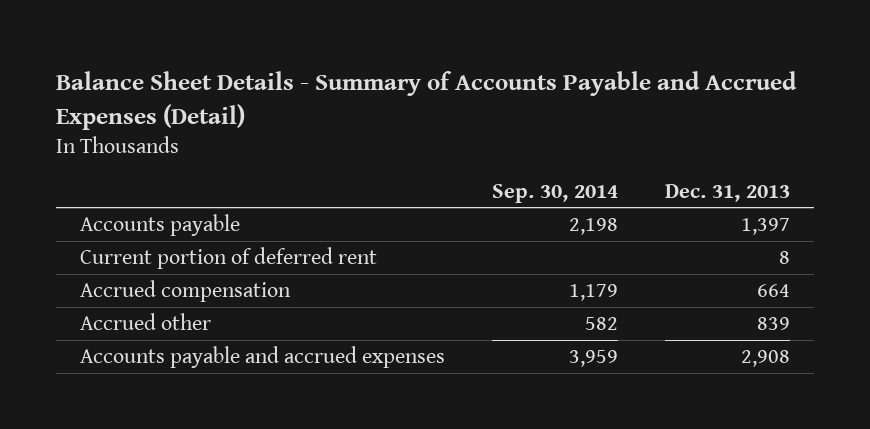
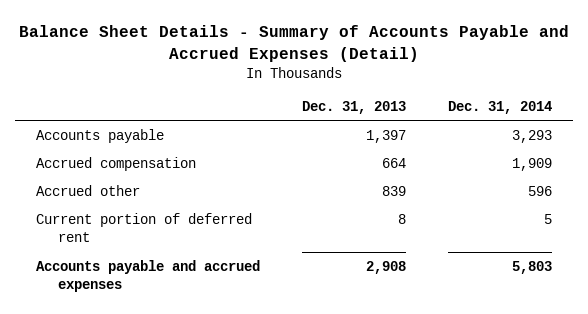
- | Sep. 30, 2014 | Dec. 31, 2013
+ | Dec. 31, 2013 | Dec. 31, 2014
moved down: Current portion of deferred rent | 8 | 5

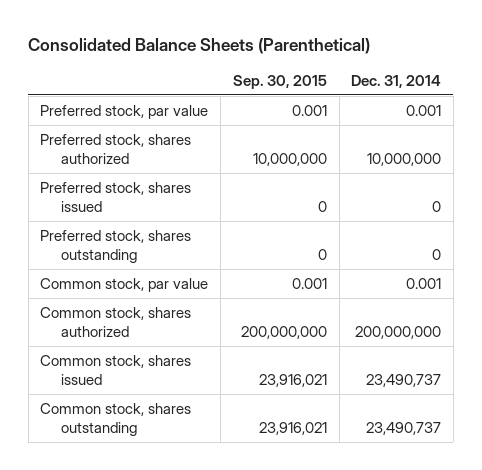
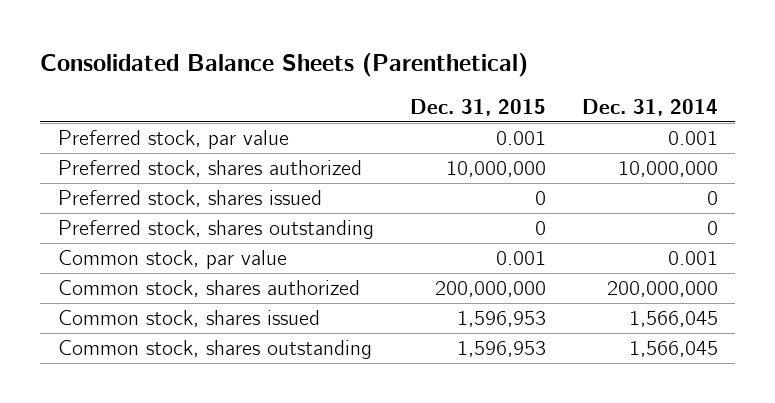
- | Sep. 30, 2015 | Dec. 31, 2014
+ | Dec. 31, 2015 | Dec. 31, 2014
- Common stock, shares issued | 23,916,021 | 23,490,737
- Common stock, shares outstanding | 23,916,021 | 23,490,737
+ Common stock, shares issued | 1,596,953 | 1,566,045
+ Common stock, shares outstanding | 1,596,953 | 1,566,045

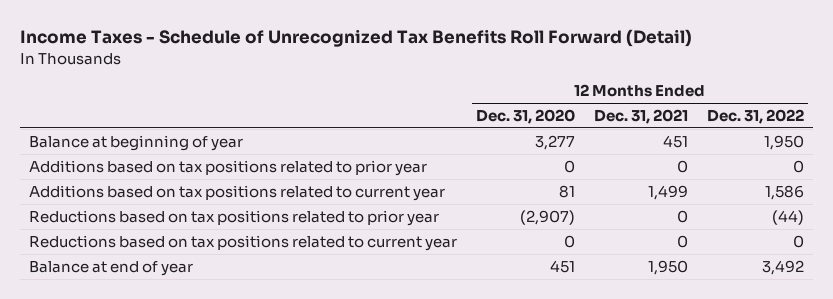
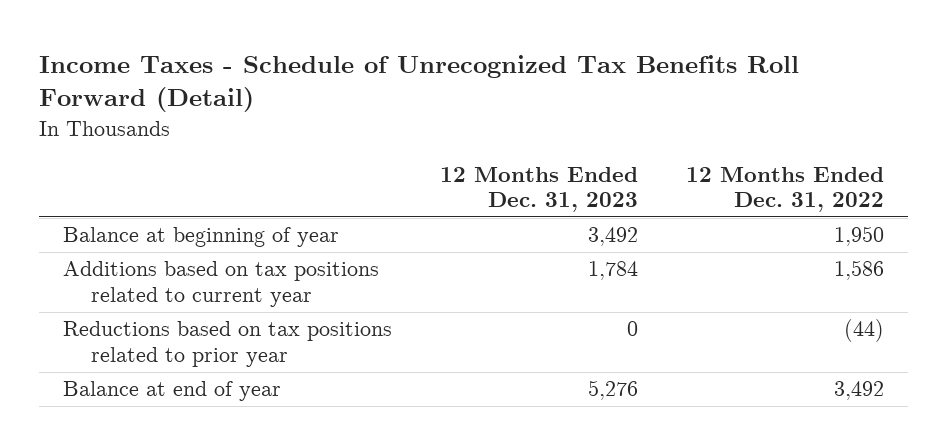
- | 12 Months Ended Dec. 31, 2020 | 12 Months Ended Dec. 31, 2021 | 12 Months Ended Dec. 31, 2022
+ | 12 Months Ended Dec. 31, 2023 | 12 Months Ended Dec. 31, 2022
- Additions based on tax positions related to prior year | 0 | 0 | 0
- Reductions based on tax positions related to current year | 0 | 0 | 0

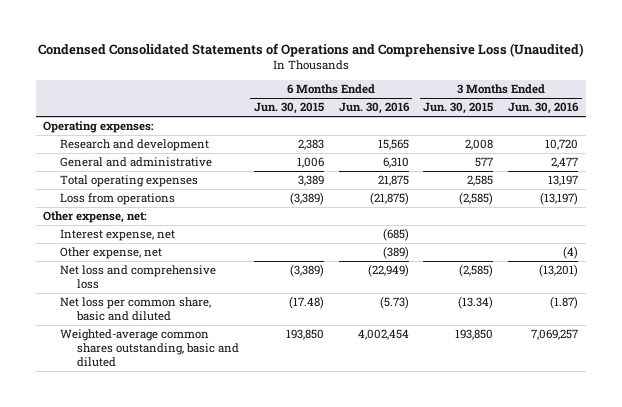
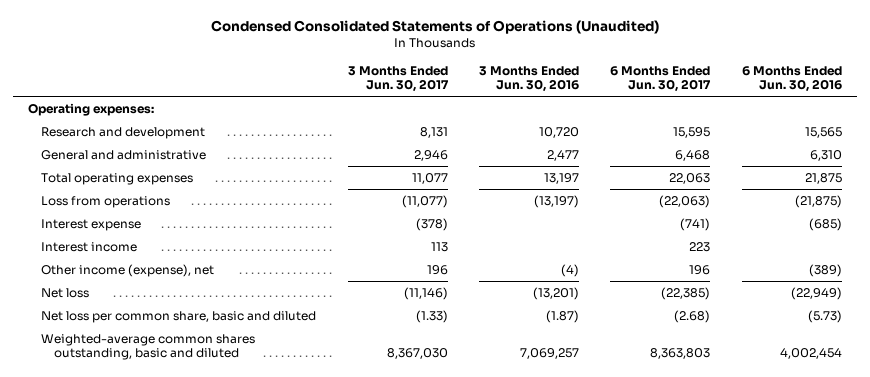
- Condensed Consolidated Statements of Operations and Comprehensive Loss (Unaudited)
+ Condensed Consolidated Statements of Operations (Unaudited)
- | 6 Months Ended Jun. 30, 2015 | 6 Months Ended Jun. 30, 2016 | 3 Months Ended Jun. 30, 2015 | 3 Months Ended Jun. 30, 2016
+ | 3 Months Ended Jun. 30, 2017 | 3 Months Ended Jun. 30, 2016 | 6 Months Ended Jun. 30, 2017 | 6 Months Ended Jun. 30, 2016
- Other expense, net:
- Interest expense, net | | (685) | |
- Other expense, net | | (389) | | (4)
- Net loss and comprehensive loss | (3,389) | (22,949) | (2,585) | (13,201)
+ Interest expense | (378) | | (741) | (685)
+ Interest income | 113 | | 223 |
+ Other income (expense), net | 196 | (4) | 196 | (389)
+ Net loss | (11,146) | (13,201) | (22,385) | (22,949)

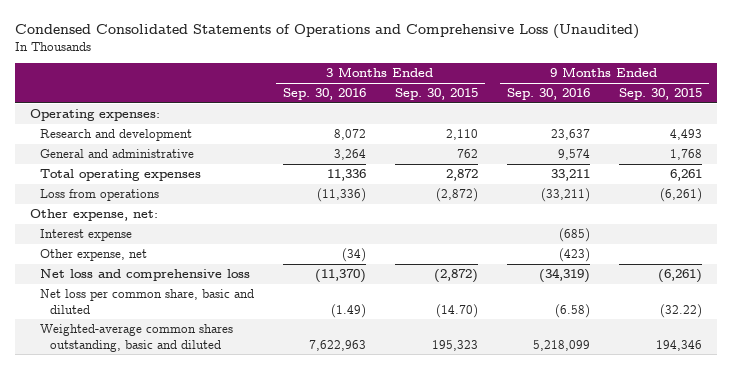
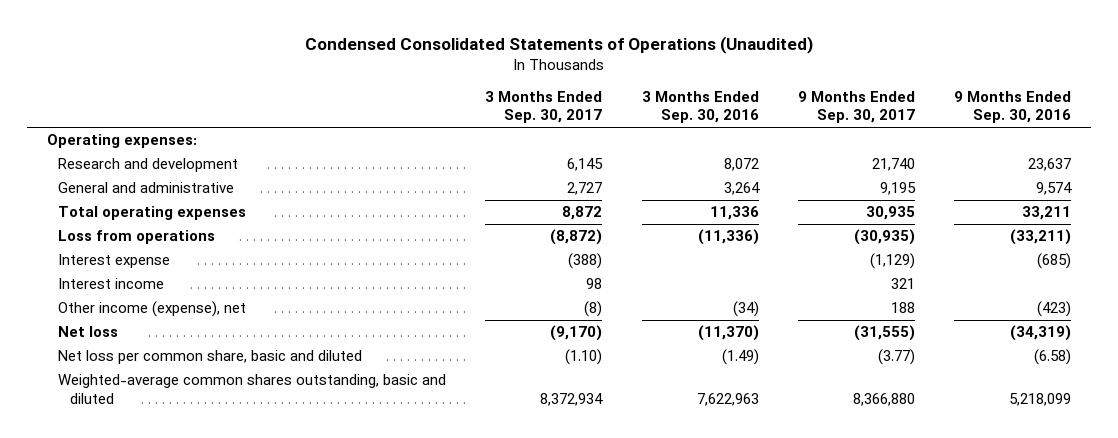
- Condensed Consolidated Statements of Operations and Comprehensive Loss (Unaudited)
+ Condensed Consolidated Statements of Operations (Unaudited)
- | 3 Months Ended Sep. 30, 2016 | 3 Months Ended Sep. 30, 2015 | 9 Months Ended Sep. 30, 2016 | 9 Months Ended Sep. 30, 2015
+ | 3 Months Ended Sep. 30, 2017 | 3 Months Ended Sep. 30, 2016 | 9 Months Ended Sep. 30, 2017 | 9 Months Ended Sep. 30, 2016
- Other expense, net:
- Other expense, net | (34) | | (423) |
- Net loss and comprehensive loss | (11,370) | (2,872) | (34,319) | (6,261)
+ Interest income | 98 | | 321 |
+ Other income (expense), net | (8) | (34) | 188 | (423)
+ Net loss | (9,170) | (11,370) | (31,555) | (34,319)

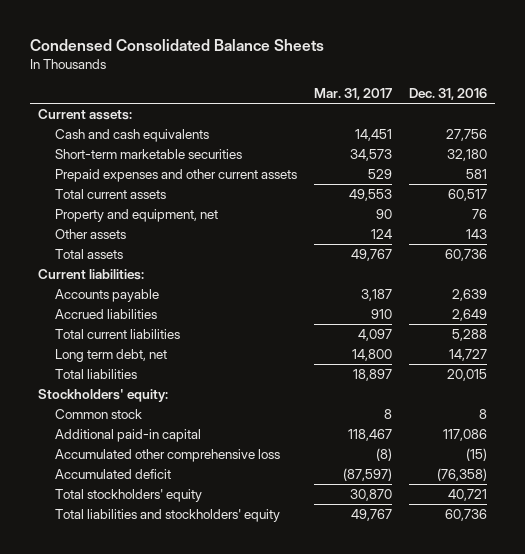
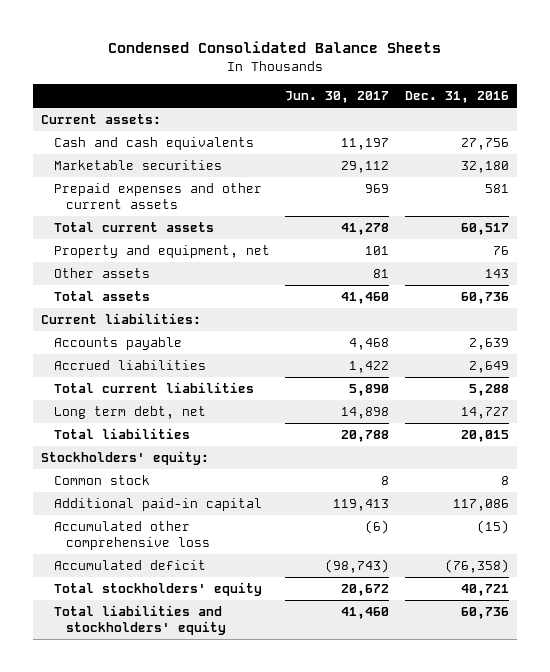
- | Mar. 31, 2017 | Dec. 31, 2016
+ | Jun. 30, 2017 | Dec. 31, 2016
- Short-term marketable securities | 34,573 | 32,180
+ Marketable securities | 29,112 | 32,180

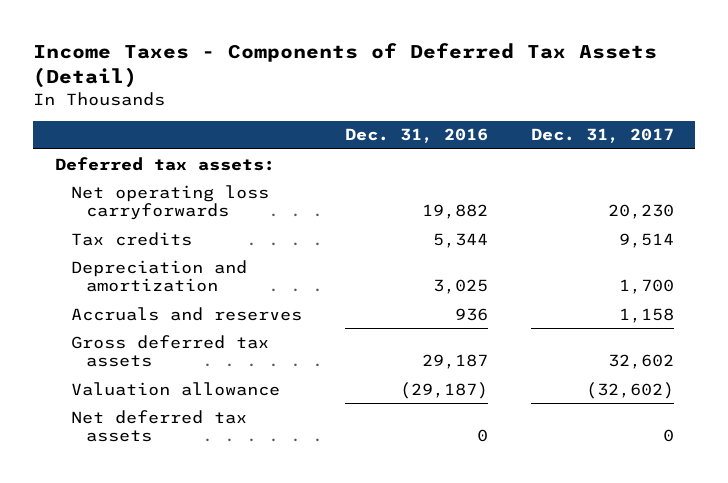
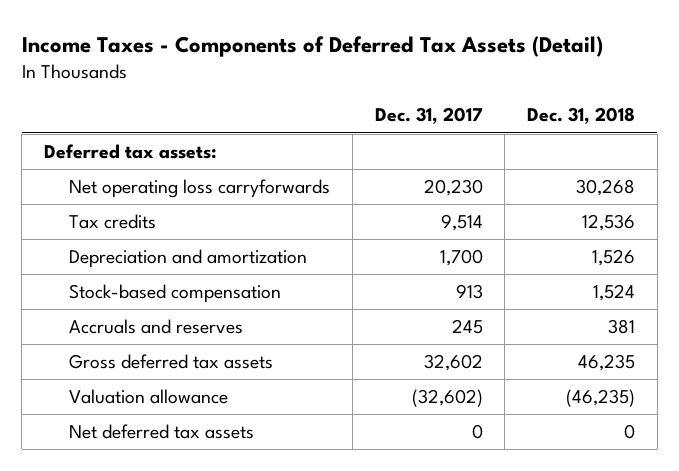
- | Dec. 31, 2016 | Dec. 31, 2017
+ | Dec. 31, 2017 | Dec. 31, 2018
- Accruals and reserves | 936 | 1,158
+ Stock-based compensation | 913 | 1,524
+ Accruals and reserves | 245 | 381

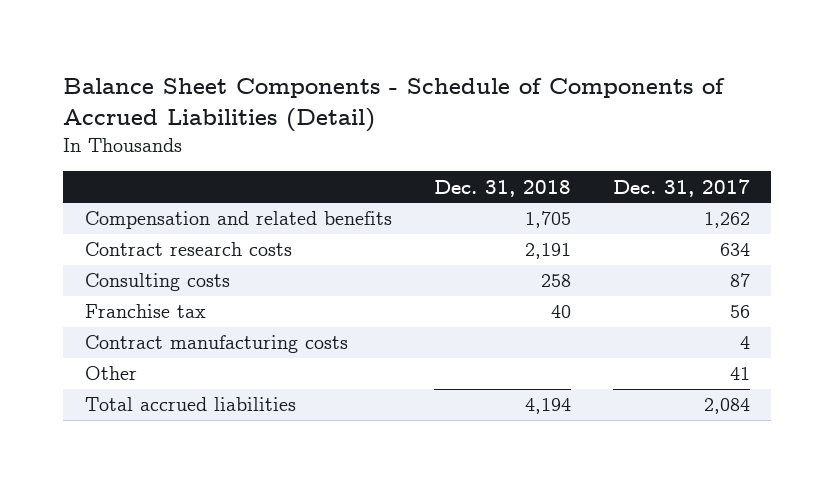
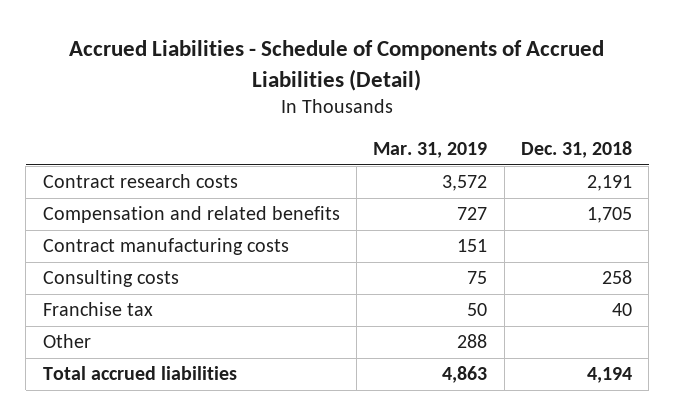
- Balance Sheet Components - Schedule of Components of Accrued Liabilities (Detail)
+ Accrued Liabilities - Schedule of Components of Accrued Liabilities (Detail)
- | Dec. 31, 2018 | Dec. 31, 2017
+ | Mar. 31, 2019 | Dec. 31, 2018
moved down: Compensation and related benefits | 727 | 1,705
moved up: Contract manufacturing costs | 151 |

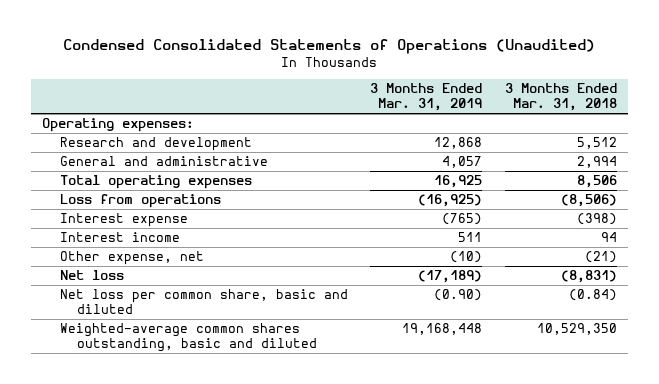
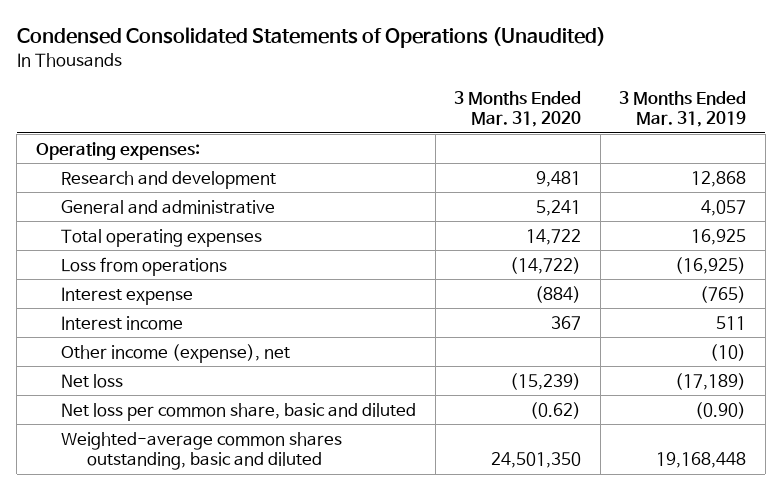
- | 3 Months Ended Mar. 31, 2019 | 3 Months Ended Mar. 31, 2018
+ | 3 Months Ended Mar. 31, 2020 | 3 Months Ended Mar. 31, 2019
- Other expense, net | (10) | (21)
+ Other income (expense), net | | (10)

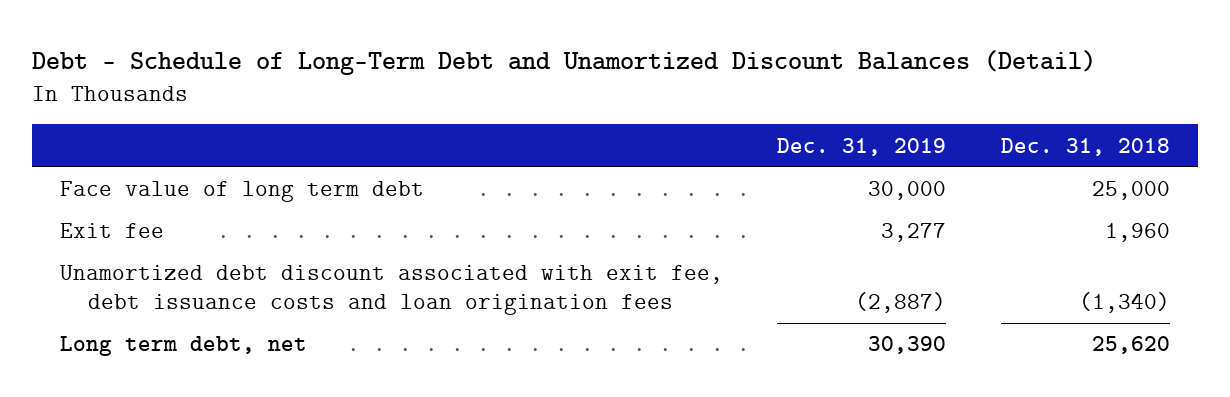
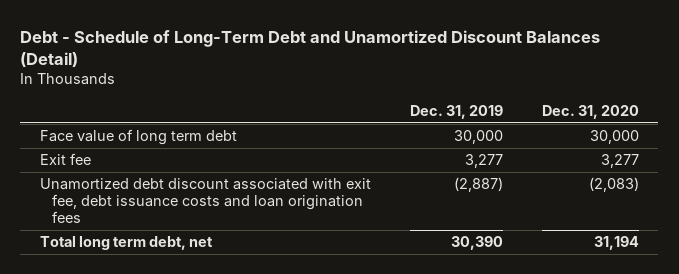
- | Dec. 31, 2019 | Dec. 31, 2018
+ | Dec. 31, 2019 | Dec. 31, 2020
- Long term debt, net | 30,390 | 25,620
+ Total long term debt, net | 30,390 | 31,194

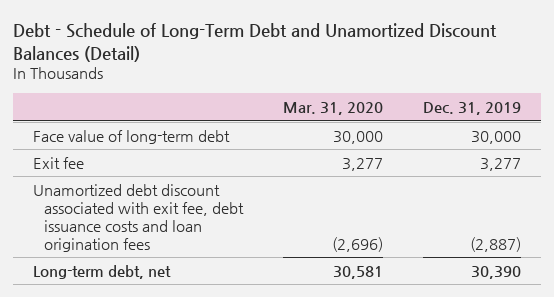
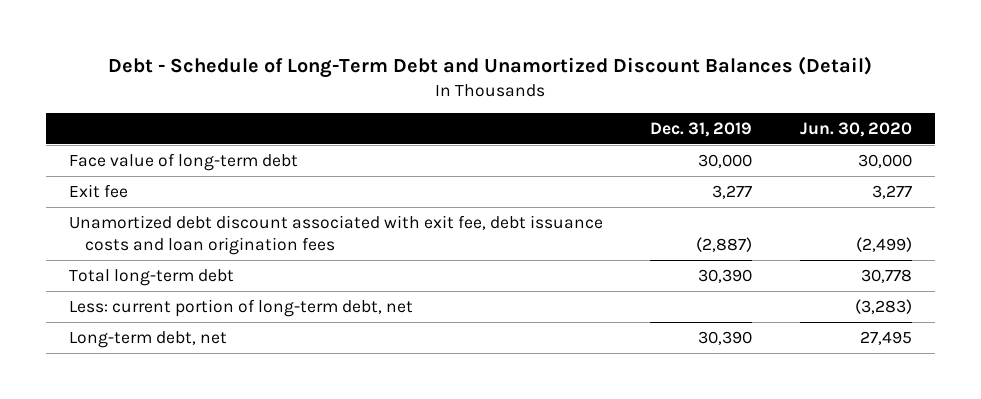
- | Mar. 31, 2020 | Dec. 31, 2019
+ | Dec. 31, 2019 | Jun. 30, 2020
+ Total long-term debt | 30,390 | 30,778
+ Less: current portion of long-term debt, net | | (3,283)

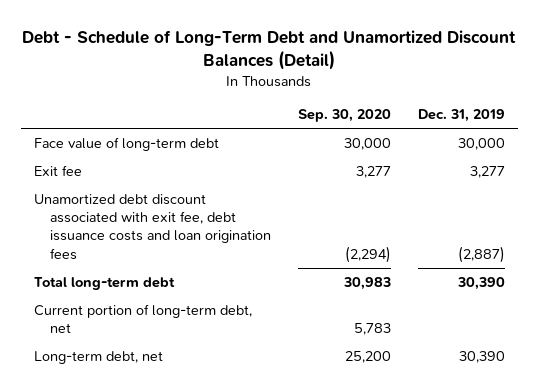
- | Dec. 31, 2019 | Jun. 30, 2020
+ | Sep. 30, 2020 | Dec. 31, 2019
- Less: current portion of long-term debt, net | | (3,283)
+ Current portion of long-term debt, net | 5,783 |

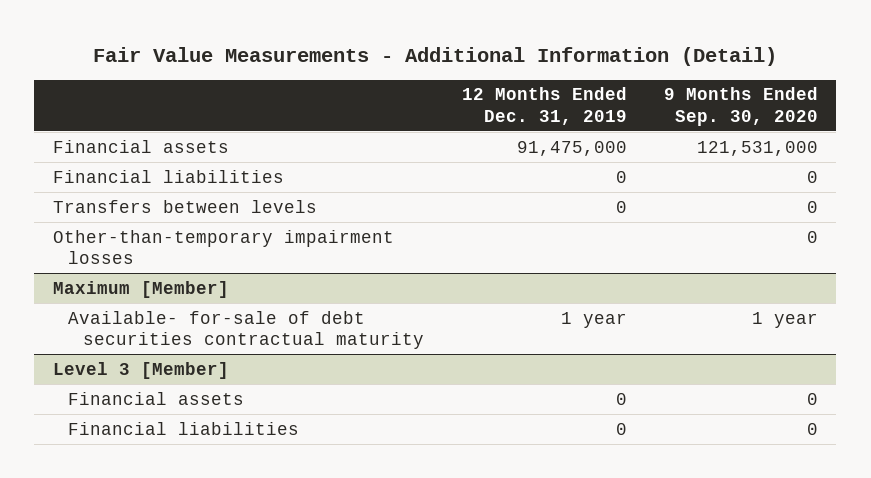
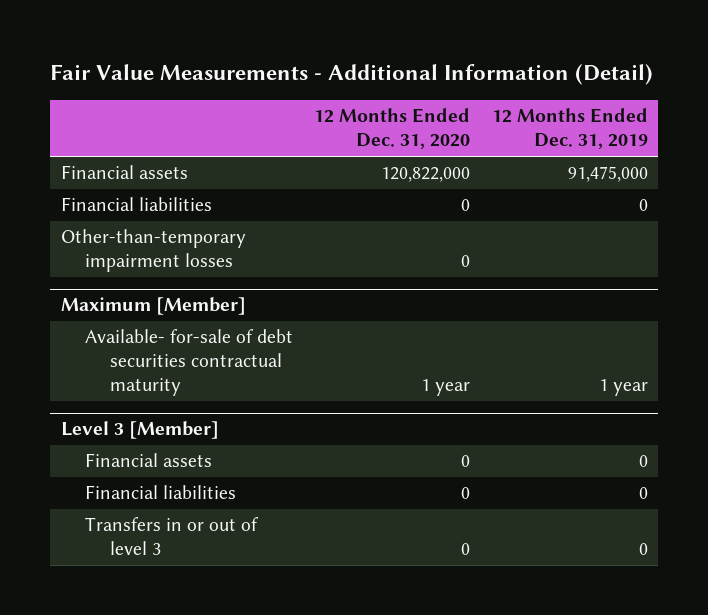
- | 12 Months Ended Dec. 31, 2019 | 9 Months Ended Sep. 30, 2020
+ | 12 Months Ended Dec. 31, 2020 | 12 Months Ended Dec. 31, 2019
- Transfers between levels | 0 | 0
@ Level 3 [Member]
+ Transfers in or out of level 3 | 0 | 0

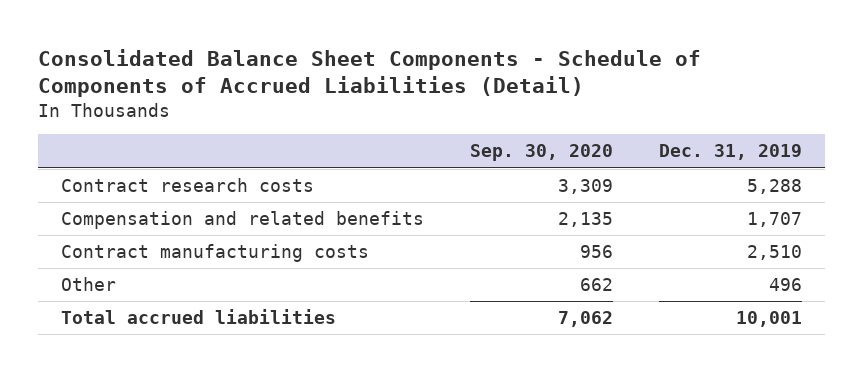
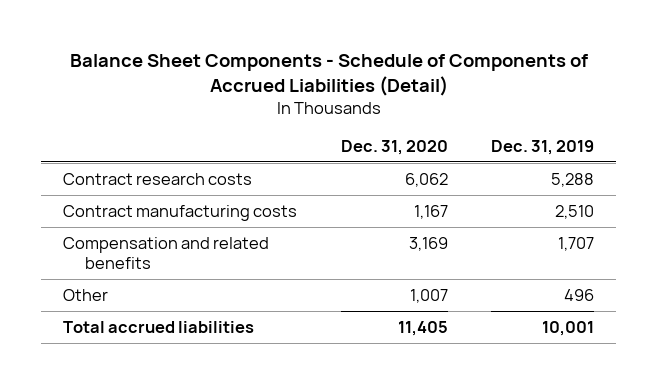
- Consolidated Balance Sheet Components - Schedule of Components of Accrued Liabilities (Detail)
+ Balance Sheet Components - Schedule of Components of Accrued Liabilities (Detail)
- | Sep. 30, 2020 | Dec. 31, 2019
+ | Dec. 31, 2020 | Dec. 31, 2019
moved down: Compensation and related benefits | 3,169 | 1,707

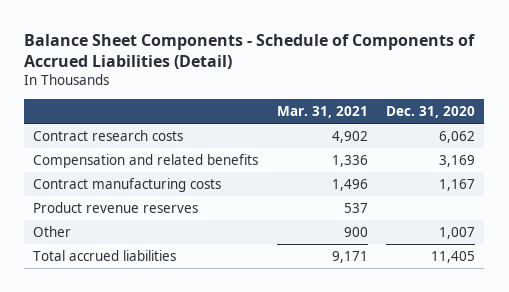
- | Dec. 31, 2020 | Dec. 31, 2019
+ | Mar. 31, 2021 | Dec. 31, 2020
moved down: Contract manufacturing costs | 1,496 | 1,167
+ Product revenue reserves | 537 |

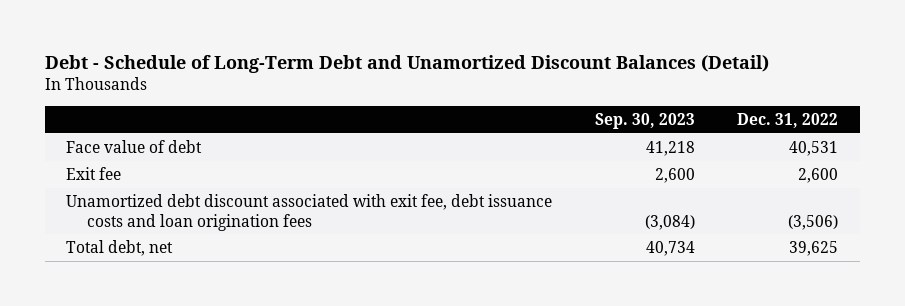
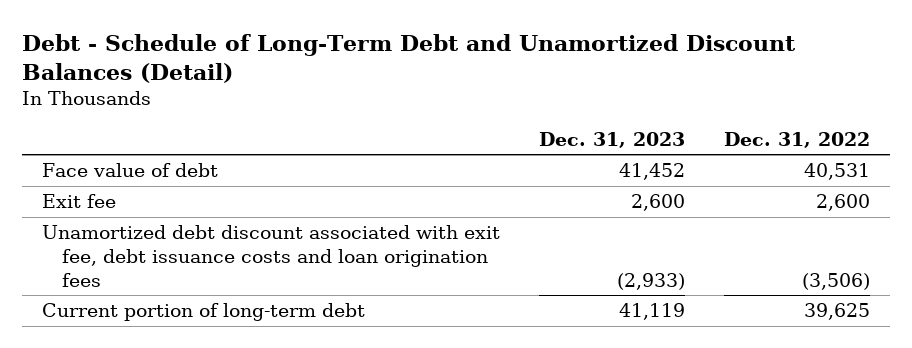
- | Sep. 30, 2023 | Dec. 31, 2022
+ | Dec. 31, 2023 | Dec. 31, 2022
- Total debt, net | 40,734 | 39,625
+ Current portion of long-term debt | 41,119 | 39,625

